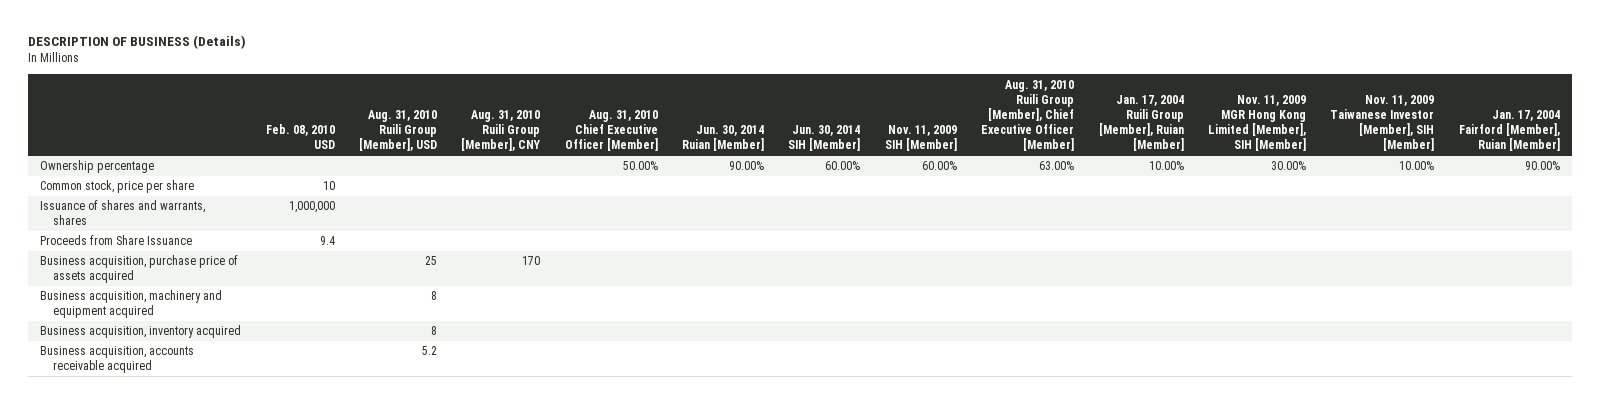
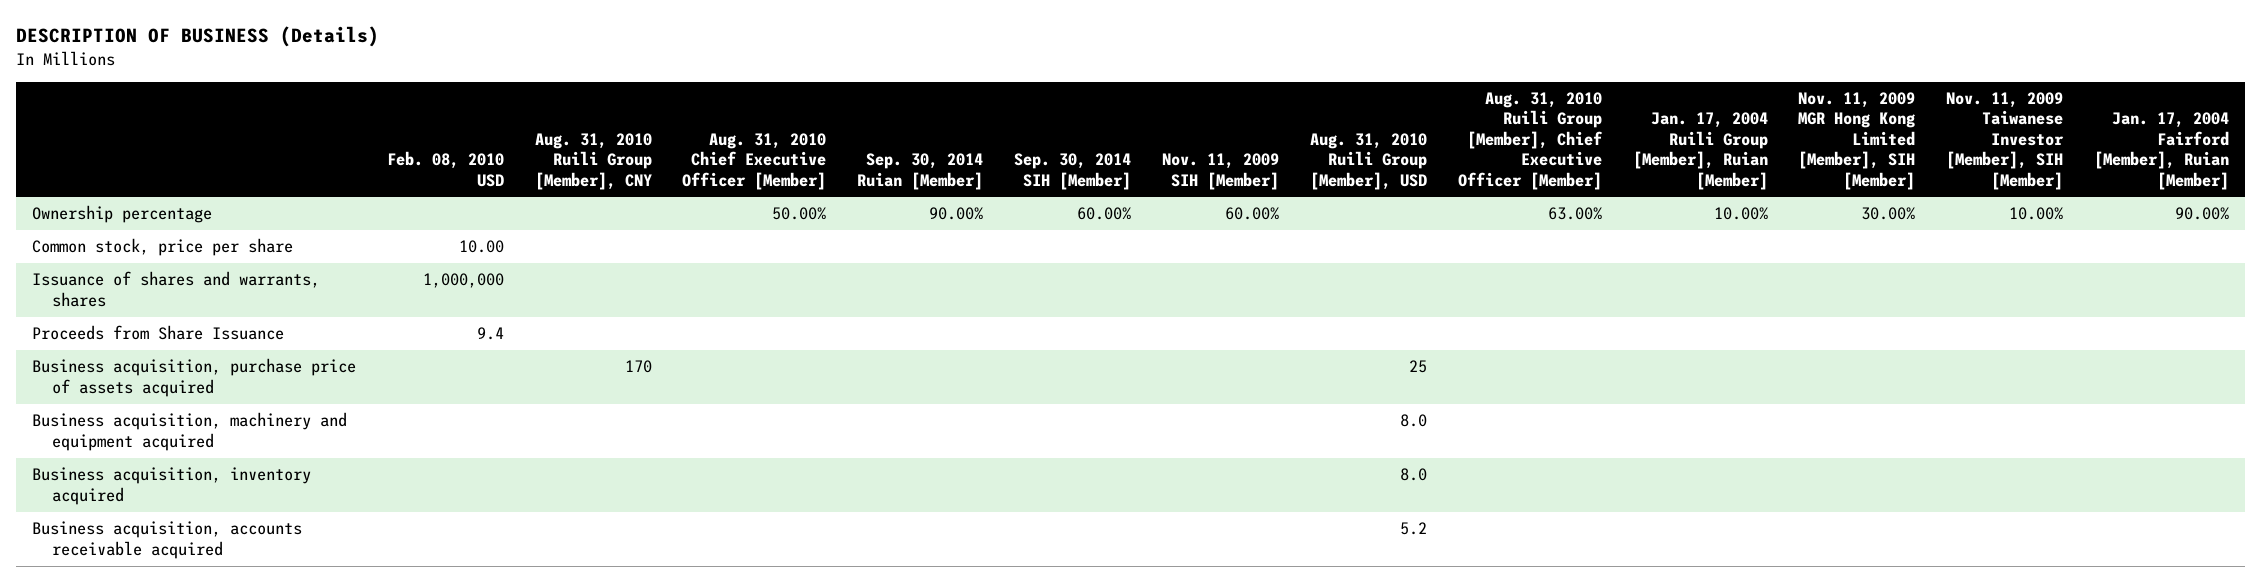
- | Feb. 08, 2010 USD | Aug. 31, 2010 Ruili Group [Member], USD | Aug. 31, 2010 Ruili Group [Member], CNY | Aug. 31, 2010 Chief Executive Officer [Member] | Jun. 30, 2014 Ruian [Member] | Jun. 30, 2014 SIH [Member] | Nov. 11, 2009 SIH [Member] | Aug. 31, 2010 Ruili Group [Member], Chief Executive Officer [Member] | Jan. 17, 2004 Ruili Group [Member], Ruian [Member] | Nov. 11, 2009 MGR Hong Kong Limited [Member], SIH [Member] | Nov. 11, 2009 Taiwanese Investor [Member], SIH [Member] | Jan. 17, 2004 Fairford [Member], Ruian [Member]
+ | Feb. 08, 2010 USD | Aug. 31, 2010 Ruili Group [Member], CNY | Aug. 31, 2010 Chief Executive Officer [Member] | Sep. 30, 2014 Ruian [Member] | Sep. 30, 2014 SIH [Member] | Nov. 11, 2009 SIH [Member] | Aug. 31, 2010 Ruili Group [Member], USD | Aug. 31, 2010 Ruili Group [Member], Chief Executive Officer [Member] | Jan. 17, 2004 Ruili Group [Member], Ruian [Member] | Nov. 11, 2009 MGR Hong Kong Limited [Member], SIH [Member] | Nov. 11, 2009 Taiwanese Investor [Member], SIH [Member] | Jan. 17, 2004 Fairford [Member], Ruian [Member]
- Common stock, price per share | 10 | | | | | | | | | | |
+ Common stock, price per share | 10.00 | | | | | | | | | | |
- Business acquisition, machinery and equipment acquired | | 8 | | | | | | | | | |
- Business acquisition, inventory acquired | | 8 | | | | | | | | | |
+ Business acquisition, machinery and equipment acquired | | | | | | | 8.0 | | | | |
+ Business acquisition, inventory acquired | | | | | | | 8.0 | | | | |

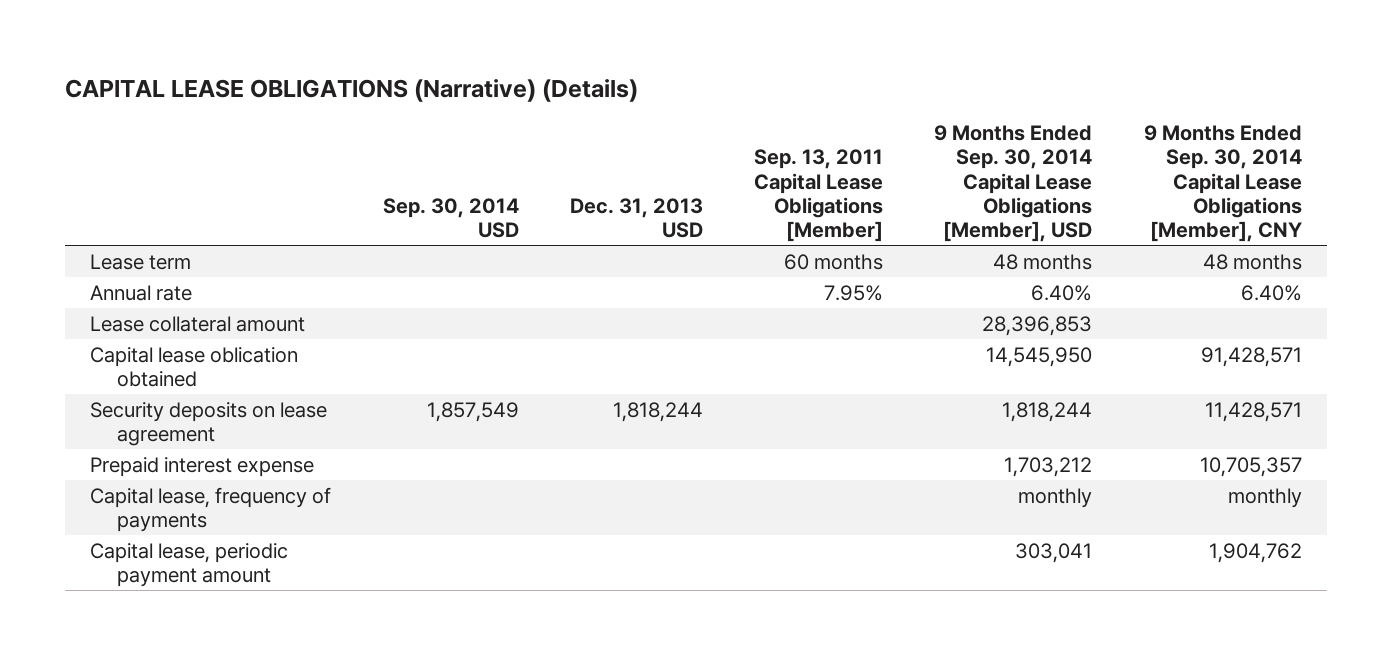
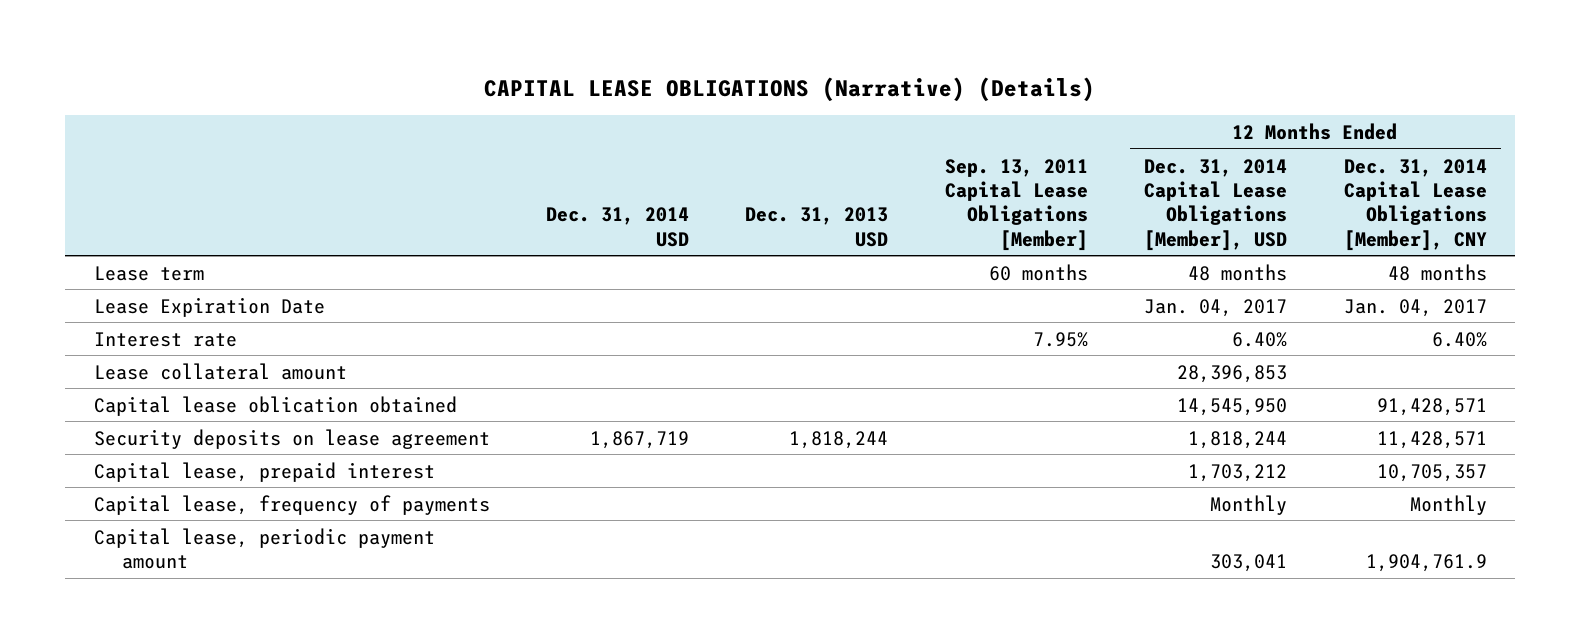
- | Sep. 30, 2014 USD | Dec. 31, 2013 USD | Sep. 13, 2011 Capital Lease Obligations [Member] | 9 Months Ended Sep. 30, 2014 Capital Lease Obligations [Member], USD | 9 Months Ended Sep. 30, 2014 Capital Lease Obligations [Member], CNY
+ | Dec. 31, 2014 USD | Dec. 31, 2013 USD | Sep. 13, 2011 Capital Lease Obligations [Member] | 12 Months Ended Dec. 31, 2014 Capital Lease Obligations [Member], USD | 12 Months Ended Dec. 31, 2014 Capital Lease Obligations [Member], CNY
- Annual rate | | | 7.95% | 6.40% | 6.40%
+ Lease Expiration Date | | | | Jan. 04, 2017 | Jan. 04, 2017
+ Interest rate | | | 7.95% | 6.40% | 6.40%
- Prepaid interest expense | | | | 1,703,212 | 10,705,357
+ Capital lease, prepaid interest | | | | 1,703,212 | 10,705,357

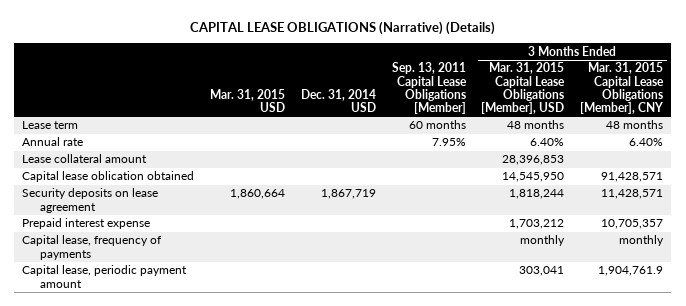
- | Dec. 31, 2014 USD | Dec. 31, 2013 USD | Sep. 13, 2011 Capital Lease Obligations [Member] | 12 Months Ended Dec. 31, 2014 Capital Lease Obligations [Member], USD | 12 Months Ended Dec. 31, 2014 Capital Lease Obligations [Member], CNY
+ | Mar. 31, 2015 USD | Dec. 31, 2014 USD | Sep. 13, 2011 Capital Lease Obligations [Member] | 3 Months Ended Mar. 31, 2015 Capital Lease Obligations [Member], USD | 3 Months Ended Mar. 31, 2015 Capital Lease Obligations [Member], CNY
- Lease Expiration Date | | | | Jan. 04, 2017 | Jan. 04, 2017
- Interest rate | | | 7.95% | 6.40% | 6.40%
+ Annual rate | | | 7.95% | 6.40% | 6.40%
- Capital lease, prepaid interest | | | | 1,703,212 | 10,705,357
+ Prepaid interest expense | | | | 1,703,212 | 10,705,357

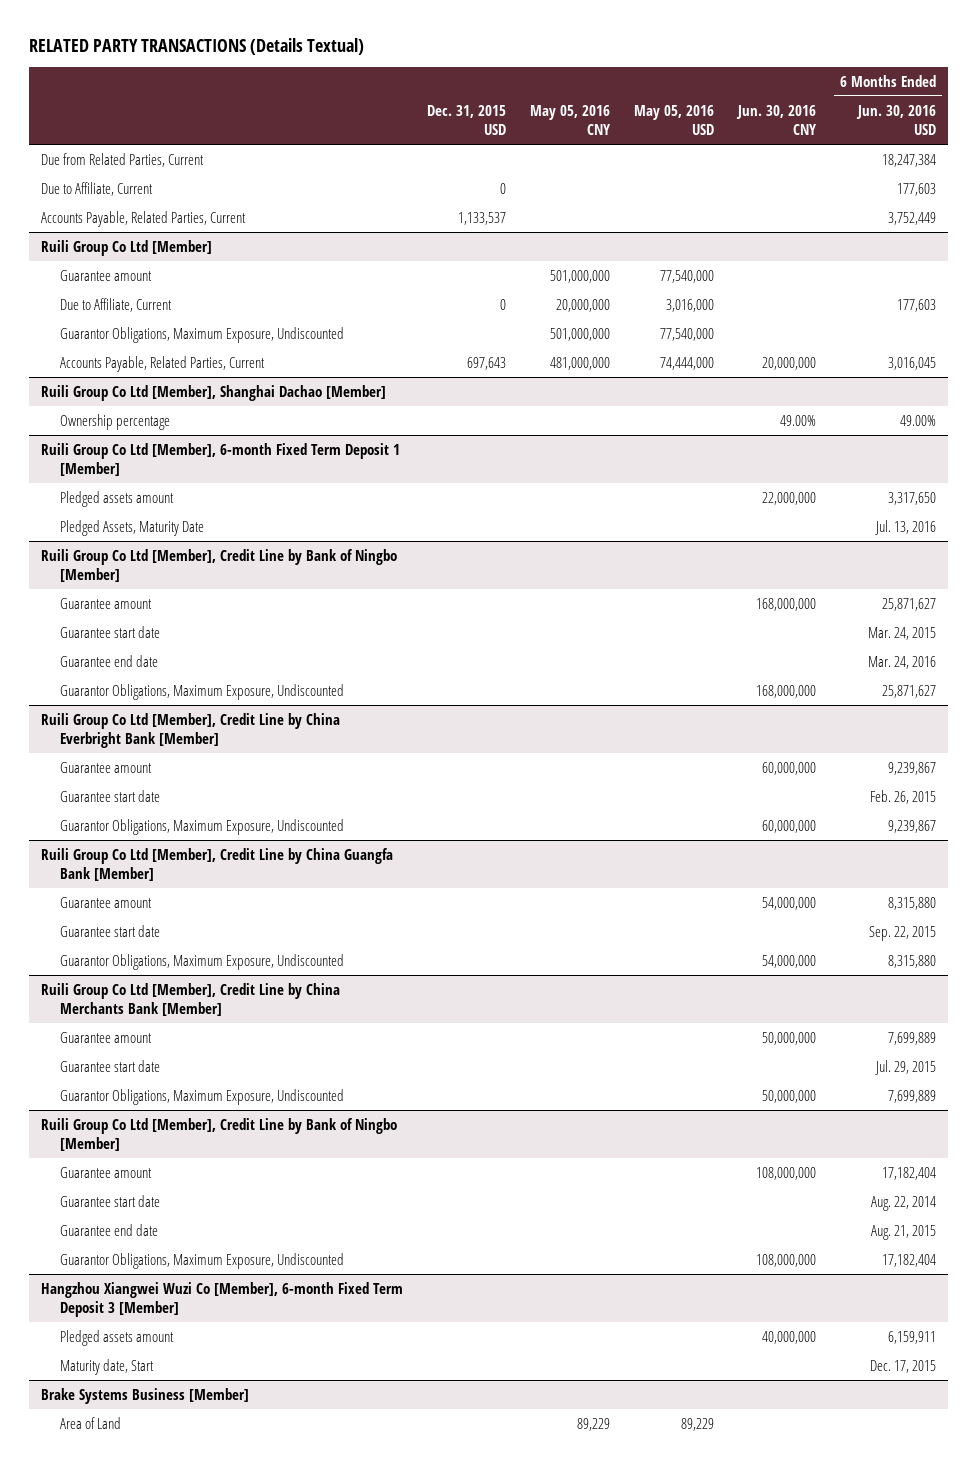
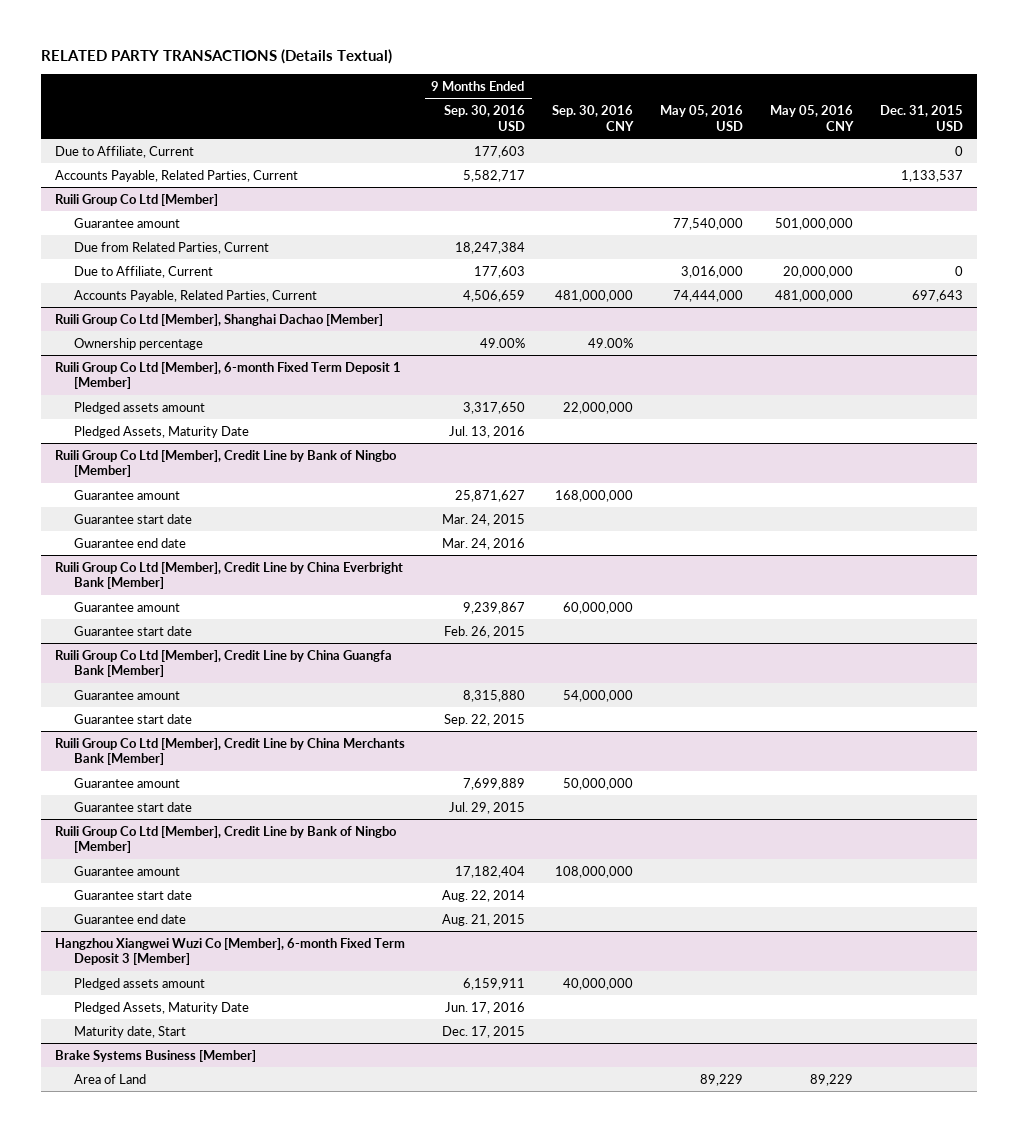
- | Dec. 31, 2015 USD | May 05, 2016 CNY | May 05, 2016 USD | Jun. 30, 2016 CNY | 6 Months Ended Jun. 30, 2016 USD
+ | 9 Months Ended Sep. 30, 2016 USD | Sep. 30, 2016 CNY | May 05, 2016 USD | May 05, 2016 CNY | Dec. 31, 2015 USD
- Due from Related Parties, Current | | | | | 18,247,384
@ Ruili Group Co Ltd [Member]
+ Due from Related Parties, Current | 18,247,384 | | | |
- Guarantor Obligations, Maximum Exposure, Undiscounted | | 501,000,000 | 77,540,000 | |
@ Ruili Group Co Ltd [Member], Credit Line by Bank of Ningbo [Member]
- Guarantor Obligations, Maximum Exposure, Undiscounted | | | | 168,000,000 | 25,871,627
@ Ruili Group Co Ltd [Member], Credit Line by China Everbright Bank [Member]
- Guarantor Obligations, Maximum Exposure, Undiscounted | | | | 60,000,000 | 9,239,867
@ Ruili Group Co Ltd [Member], Credit Line by China Guangfa Bank [Member]
- Guarantor Obligations, Maximum Exposure, Undiscounted | | | | 54,000,000 | 8,315,880
@ Ruili Group Co Ltd [Member], Credit Line by China Merchants Bank [Member]
- Guarantor Obligations, Maximum Exposure, Undiscounted | | | | 50,000,000 | 7,699,889
@ Ruili Group Co Ltd [Member], Credit Line by Bank of Ningbo [Member]
- Guarantor Obligations, Maximum Exposure, Undiscounted | | | | 108,000,000 | 17,182,404
@ Hangzhou Xiangwei Wuzi Co [Member], 6-month Fixed Term Deposit 3 [Member]
+ Pledged Assets, Maturity Date | Jun. 17, 2016 | | | |

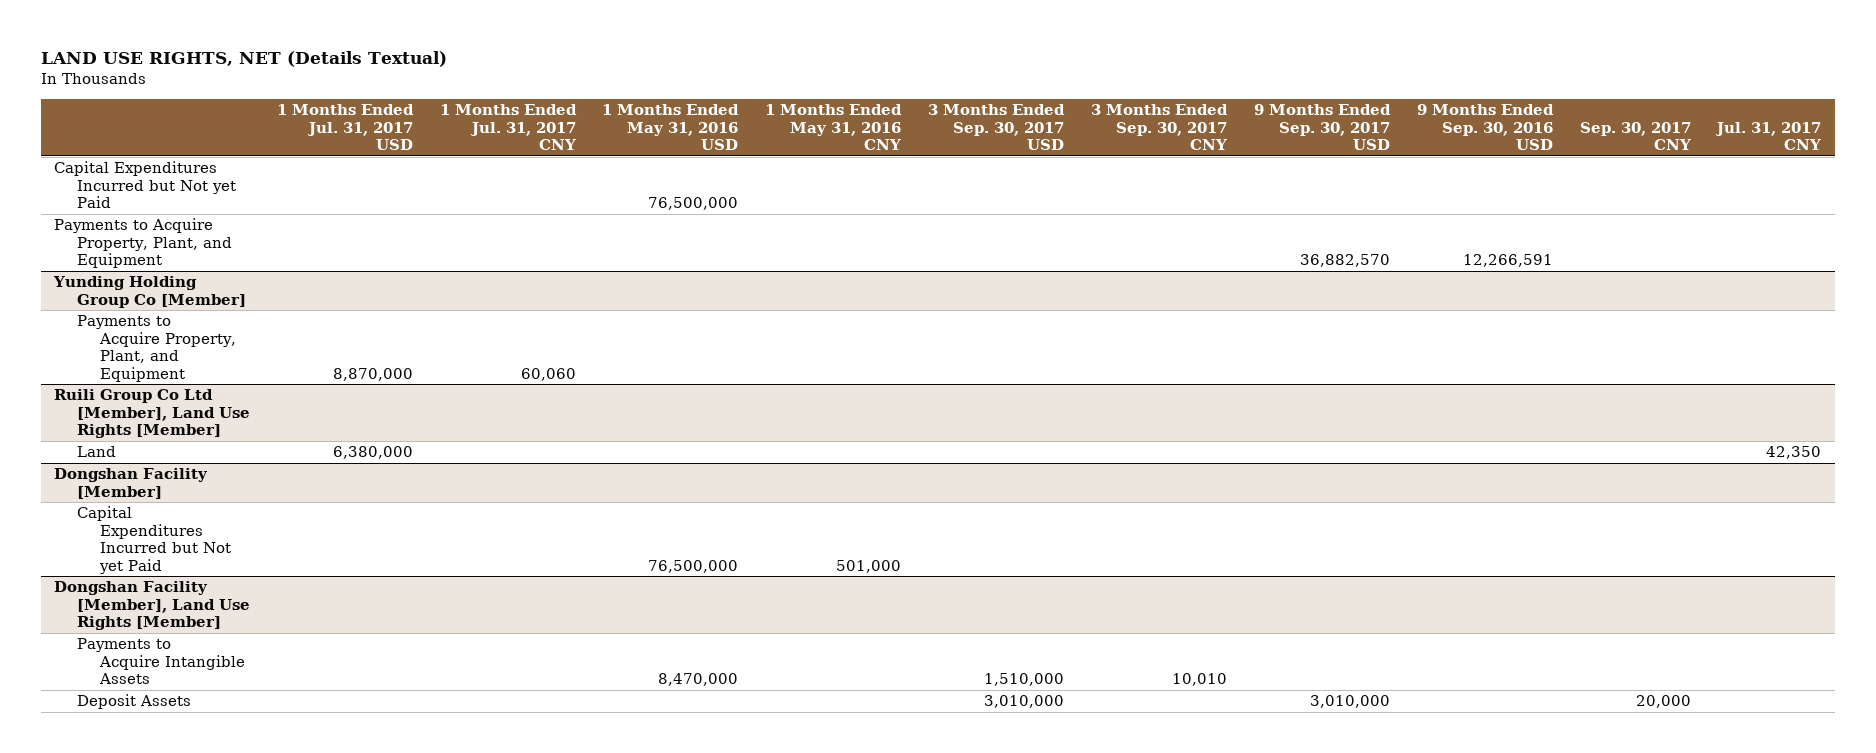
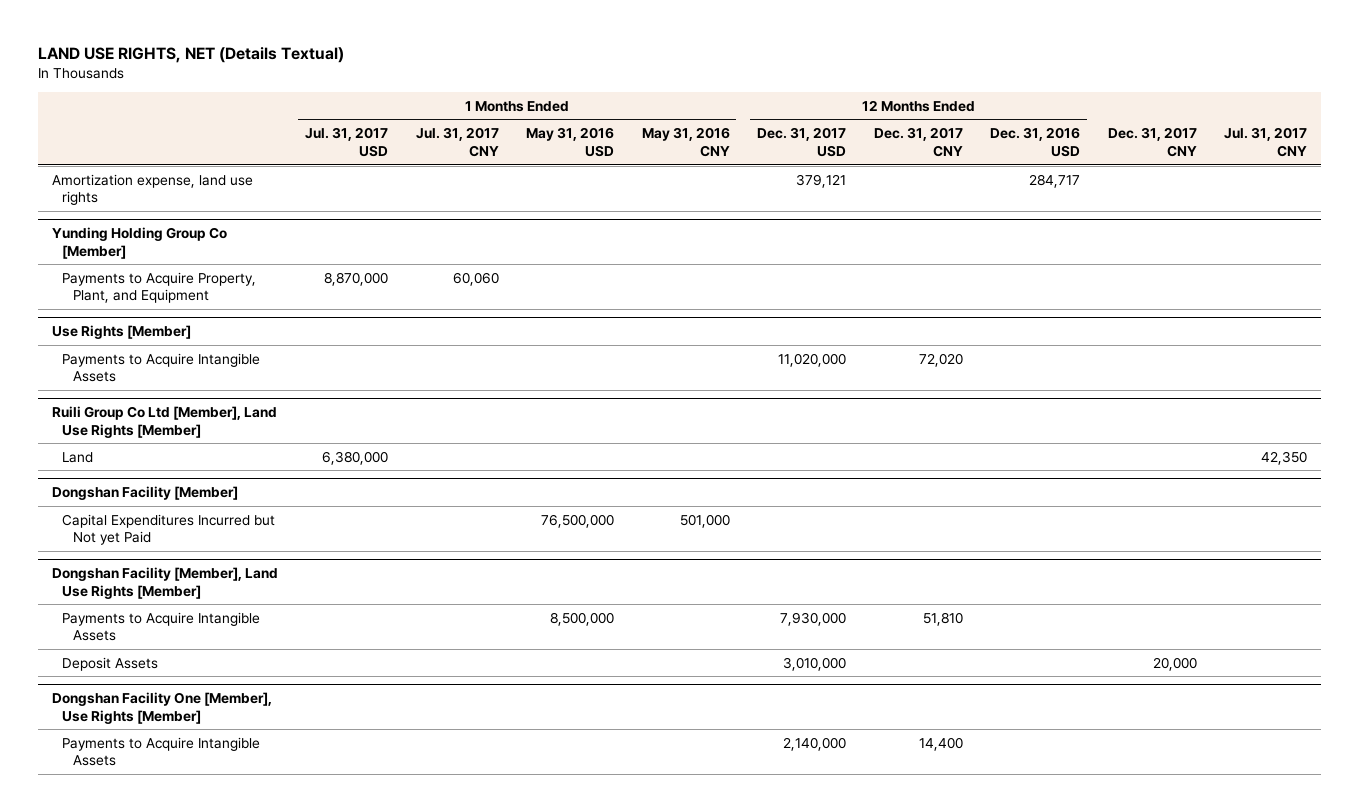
- | 1 Months Ended Jul. 31, 2017 USD | 1 Months Ended Jul. 31, 2017 CNY | 1 Months Ended May 31, 2016 USD | 1 Months Ended May 31, 2016 CNY | 3 Months Ended Sep. 30, 2017 USD | 3 Months Ended Sep. 30, 2017 CNY | 9 Months Ended Sep. 30, 2017 USD | 9 Months Ended Sep. 30, 2016 USD | Sep. 30, 2017 CNY | Jul. 31, 2017 CNY
+ | 1 Months Ended Jul. 31, 2017 USD | 1 Months Ended Jul. 31, 2017 CNY | 1 Months Ended May 31, 2016 USD | 1 Months Ended May 31, 2016 CNY | 12 Months Ended Dec. 31, 2017 USD | 12 Months Ended Dec. 31, 2017 CNY | 12 Months Ended Dec. 31, 2016 USD | Dec. 31, 2017 CNY | Jul. 31, 2017 CNY
- Capital Expenditures Incurred but Not yet Paid | | | 76,500,000 | | | | | | |
- Payments to Acquire Property, Plant, and Equipment | | | | | | | 36,882,570 | 12,266,591 | |
+ Amortization expense, land use rights | | | | | 379,121 | | 284,717 | |
+ Use Rights [Member]
+ Payments to Acquire Intangible Assets | | | | | 11,020,000 | 72,020 | | |
@ Dongshan Facility [Member], Land Use Rights [Member]
- Payments to Acquire Intangible Assets | | | 8,470,000 | | 1,510,000 | 10,010 | | | |
+ Payments to Acquire Intangible Assets | | | 8,500,000 | | 7,930,000 | 51,810 | | |
+ Dongshan Facility One [Member], Use Rights [Member]
+ Payments to Acquire Intangible Assets | | | | | 2,140,000 | 14,400 | | |

